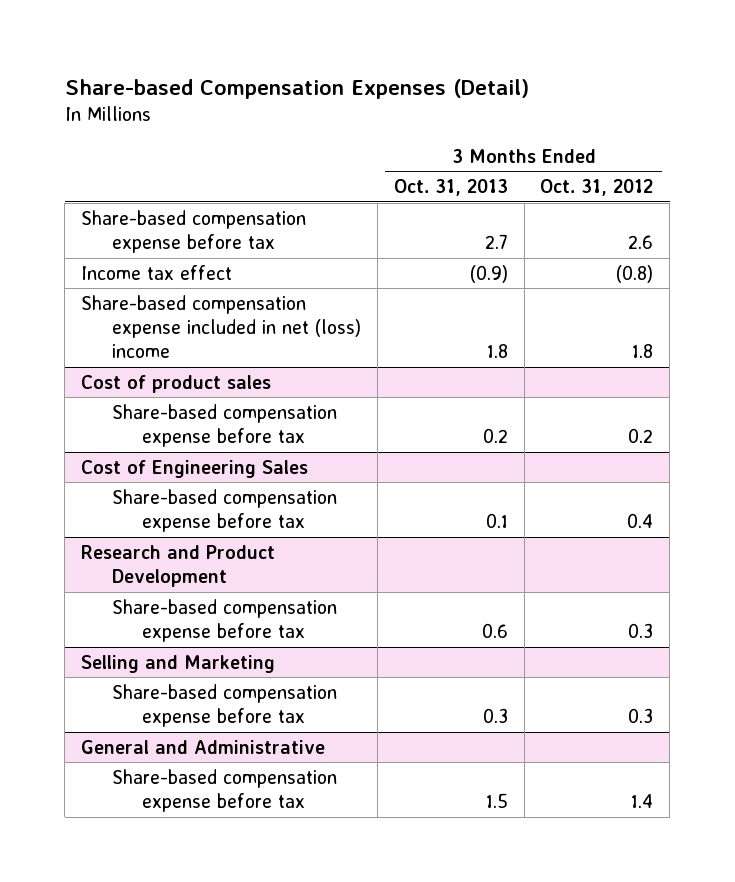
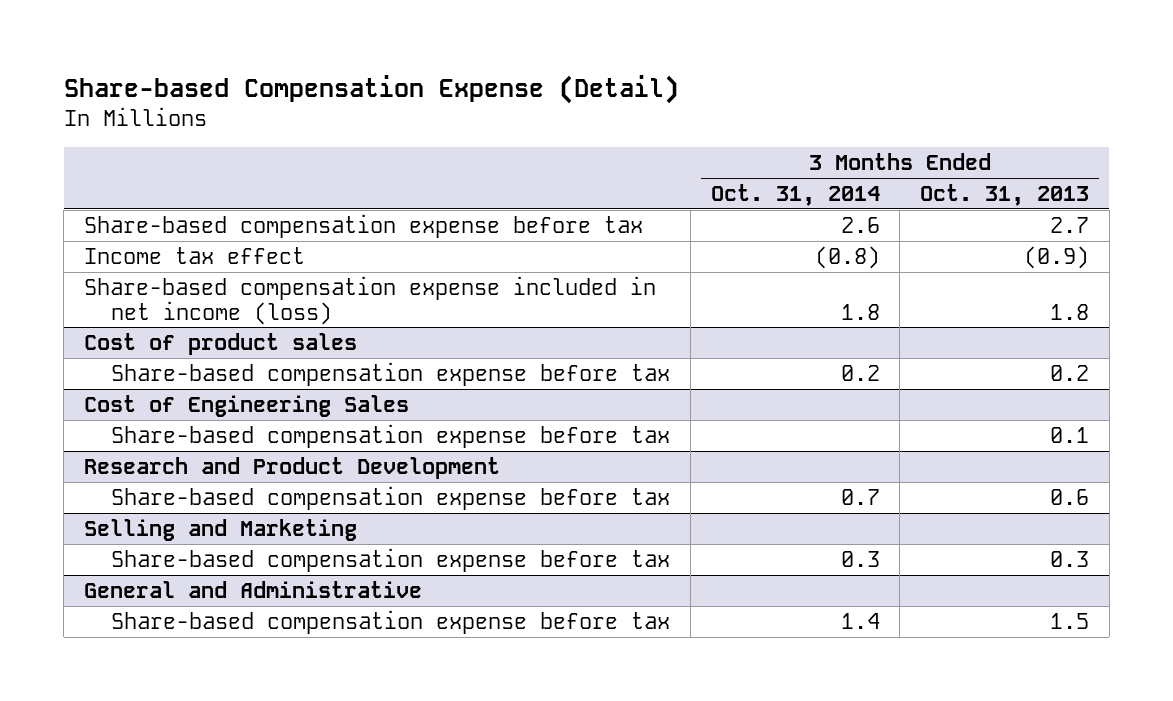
- Share-based Compensation Expenses (Detail)
+ Share-based Compensation Expense (Detail)
- | 3 Months Ended Oct. 31, 2013 | 3 Months Ended Oct. 31, 2012
+ | 3 Months Ended Oct. 31, 2014 | 3 Months Ended Oct. 31, 2013
- Share-based compensation expense included in net (loss) income | 1.8 | 1.8
+ Share-based compensation expense included in net income (loss) | 1.8 | 1.8

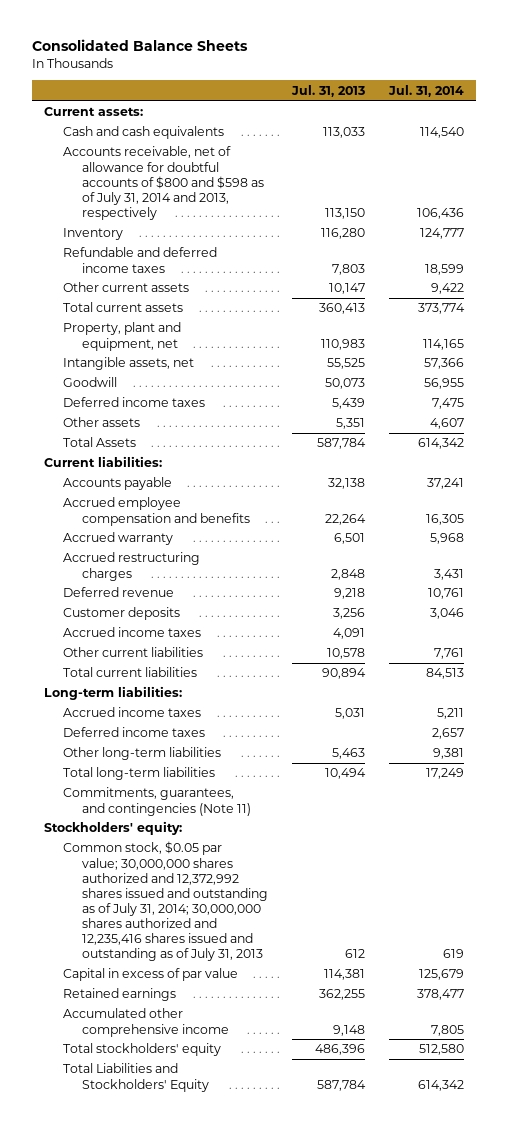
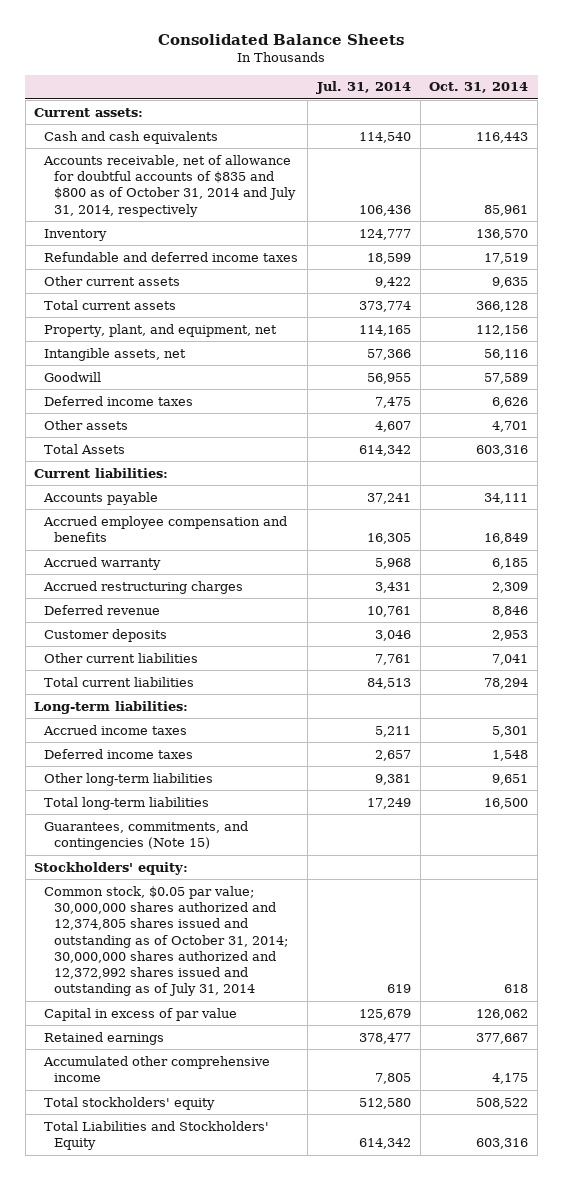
- | Jul. 31, 2013 | Jul. 31, 2014
+ | Jul. 31, 2014 | Oct. 31, 2014
- Accounts receivable, net of allowance for doubtful accounts of $800 and $598 as of July 31, 2014 and 2013, respectively | 113,150 | 106,436
+ Accounts receivable, net of allowance for doubtful accounts of $835 and $800 as of October 31, 2014 and July 31, 2014, respectively | 106,436 | 85,961
- Property, plant and equipment, net | 110,983 | 114,165
+ Property, plant, and equipment, net | 114,165 | 112,156
- Accrued income taxes | 4,091 |
- Commitments, guarantees, and contingencies (Note 11)
+ Guarantees, commitments, and contingencies (Note 15)
- Common stock, $0.05 par value; 30,000,000 shares authorized and 12,372,992 shares issued and outstanding as of July 31, 2014; 30,000,000 shares authorized and 12,235,416 shares issued and outstanding as of July 31, 2013 | 612 | 619
+ Common stock, $0.05 par value; 30,000,000 shares authorized and 12,374,805 shares issued and outstanding as of October 31, 2014; 30,000,000 shares authorized and 12,372,992 shares issued and outstanding as of July 31, 2014 | 619 | 618

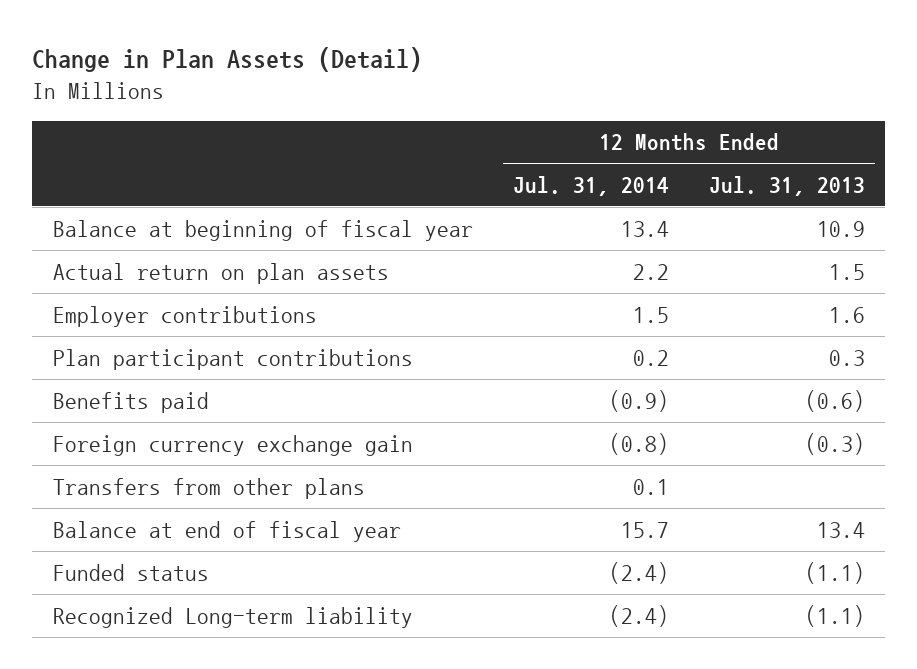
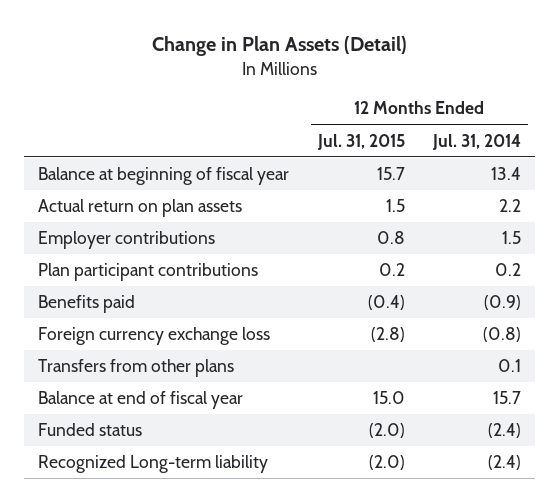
- | 12 Months Ended Jul. 31, 2014 | 12 Months Ended Jul. 31, 2013
+ | 12 Months Ended Jul. 31, 2015 | 12 Months Ended Jul. 31, 2014
- Foreign currency exchange gain | (0.8) | (0.3)
+ Foreign currency exchange loss | (2.8) | (0.8)

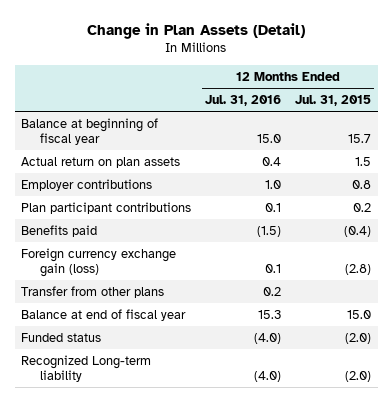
- | 12 Months Ended Jul. 31, 2015 | 12 Months Ended Jul. 31, 2014
+ | 12 Months Ended Jul. 31, 2016 | 12 Months Ended Jul. 31, 2015
- Foreign currency exchange loss | (2.8) | (0.8)
- Transfers from other plans | | 0.1
+ Foreign currency exchange gain (loss) | 0.1 | (2.8)
+ Transfer from other plans | 0.2 |

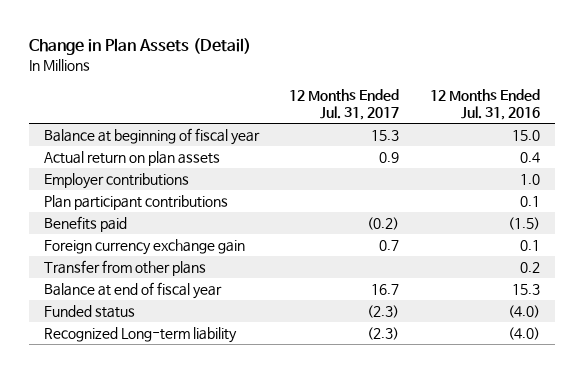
- | 12 Months Ended Jul. 31, 2016 | 12 Months Ended Jul. 31, 2015
+ | 12 Months Ended Jul. 31, 2017 | 12 Months Ended Jul. 31, 2016
- Foreign currency exchange gain (loss) | 0.1 | (2.8)
+ Foreign currency exchange gain | 0.7 | 0.1

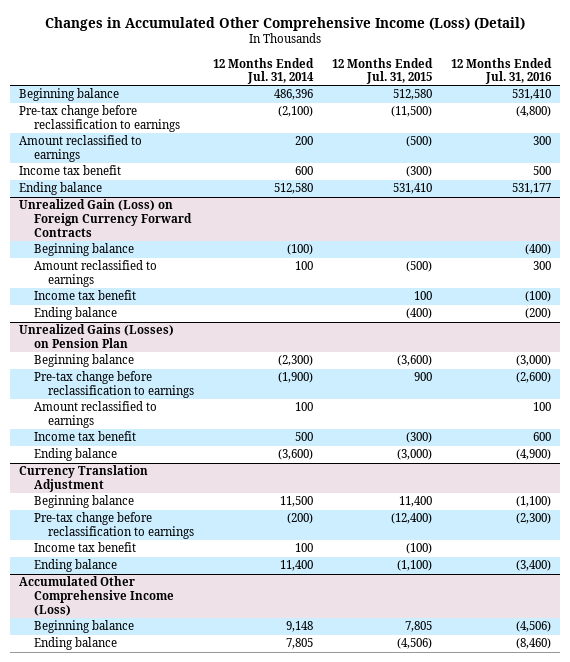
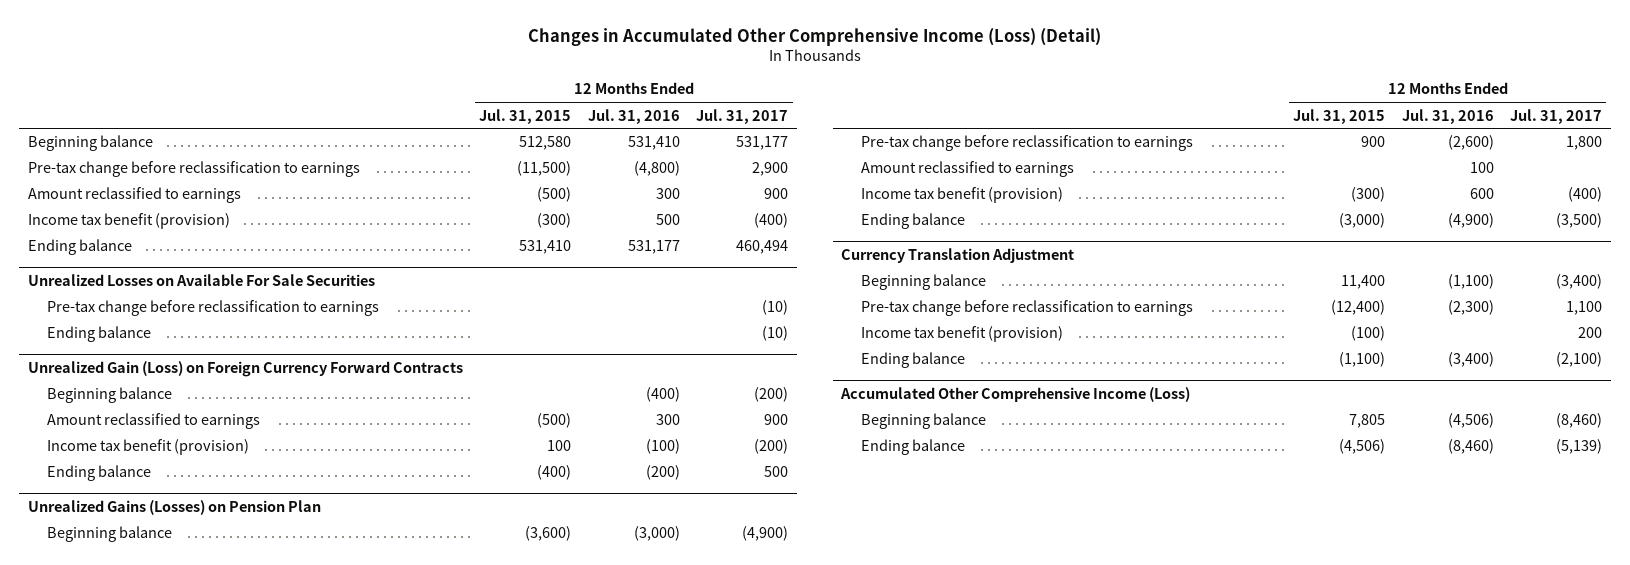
- | 12 Months Ended Jul. 31, 2014 | 12 Months Ended Jul. 31, 2015 | 12 Months Ended Jul. 31, 2016
+ | 12 Months Ended Jul. 31, 2015 | 12 Months Ended Jul. 31, 2016 | 12 Months Ended Jul. 31, 2017
- Income tax benefit | 600 | (300) | 500
+ Income tax benefit (provision) | (300) | 500 | (400)
+ Unrealized Losses on Available For Sale Securities
+ Pre-tax change before reclassification to earnings | | | (10)
+ Ending balance | | | (10)
@ Unrealized Gain (Loss) on Foreign Currency Forward Contracts
- Income tax benefit | | 100 | (100)
+ Income tax benefit (provision) | 100 | (100) | (200)
@ Unrealized Gains (Losses) on Pension Plan
- Income tax benefit | 500 | (300) | 600
+ Income tax benefit (provision) | (300) | 600 | (400)
@ Currency Translation Adjustment
- Income tax benefit | 100 | (100) |
+ Income tax benefit (provision) | (100) | | 200

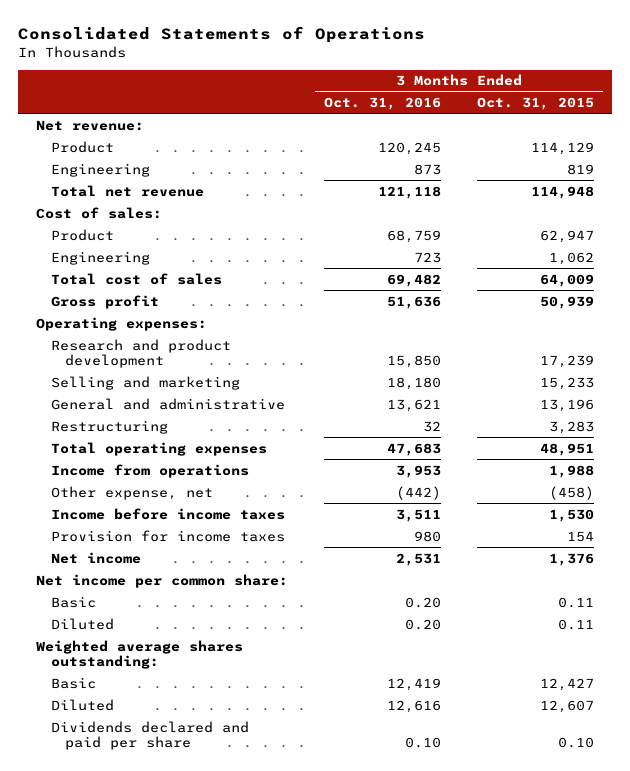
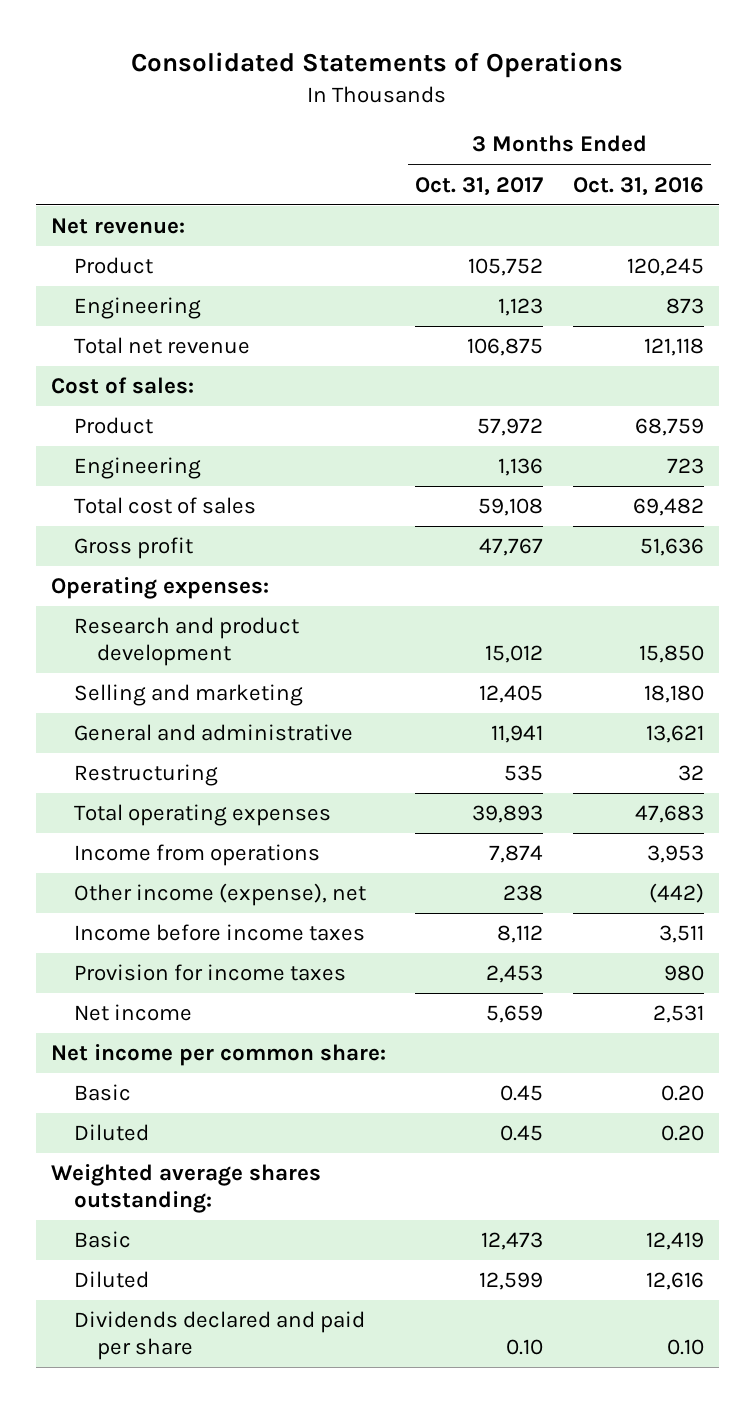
- | 3 Months Ended Oct. 31, 2016 | 3 Months Ended Oct. 31, 2015
+ | 3 Months Ended Oct. 31, 2017 | 3 Months Ended Oct. 31, 2016
- Other expense, net | (442) | (458)
+ Other income (expense), net | 238 | (442)

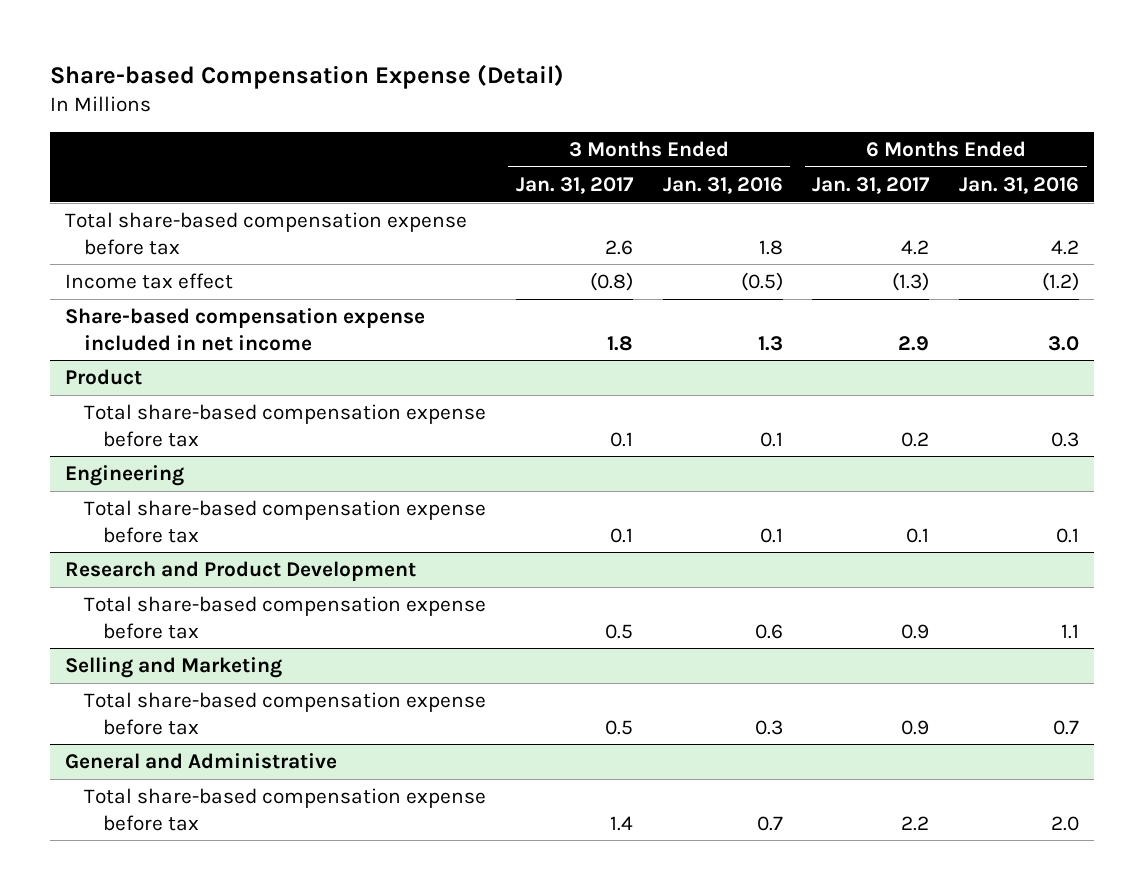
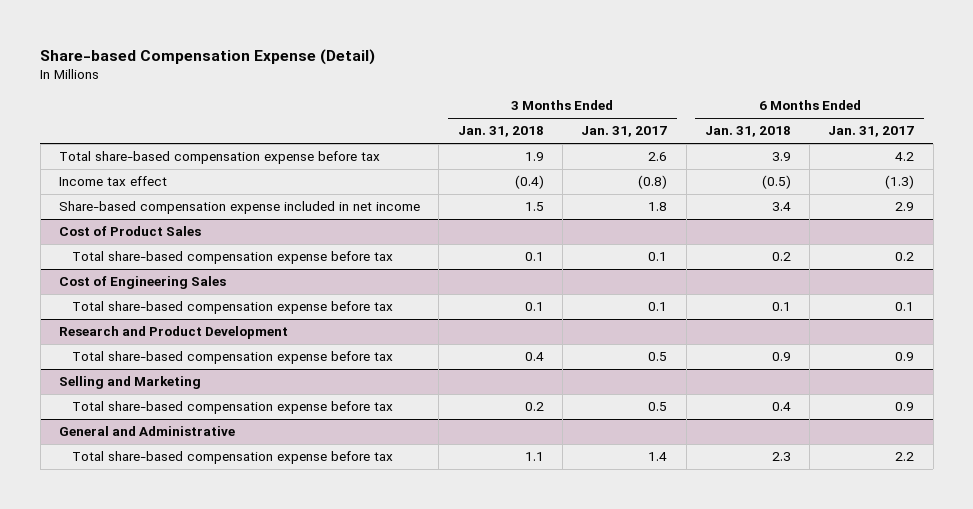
- | 3 Months Ended Jan. 31, 2017 | 3 Months Ended Jan. 31, 2016 | 6 Months Ended Jan. 31, 2017 | 6 Months Ended Jan. 31, 2016
+ | 3 Months Ended Jan. 31, 2018 | 3 Months Ended Jan. 31, 2017 | 6 Months Ended Jan. 31, 2018 | 6 Months Ended Jan. 31, 2017
- Product
+ Cost of Product Sales
- Engineering
+ Cost of Engineering Sales

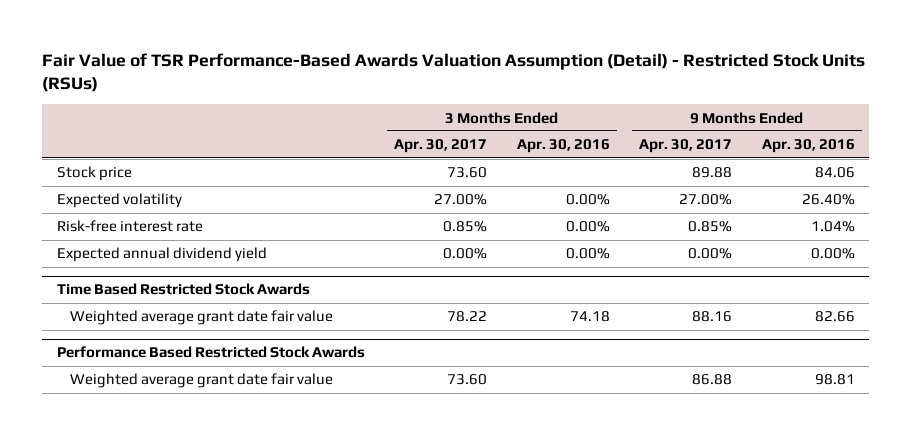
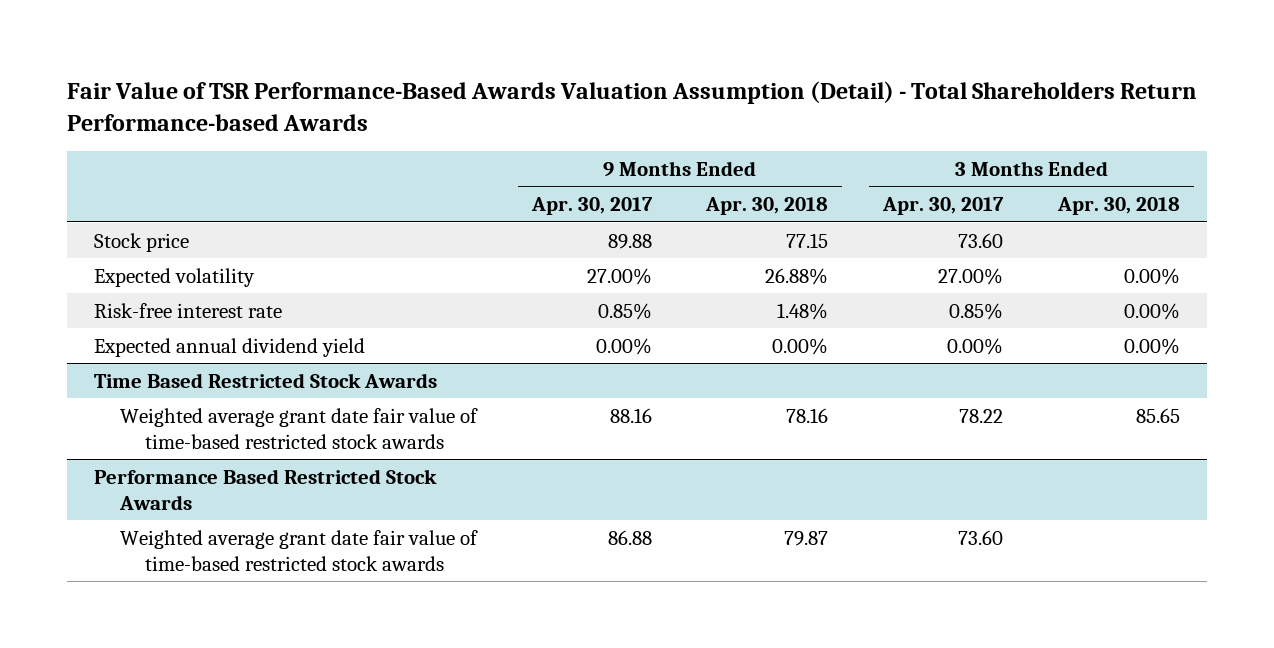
- Fair Value of TSR Performance-Based Awards Valuation Assumption (Detail) - Restricted Stock Units (RSUs)
+ Fair Value of TSR Performance-Based Awards Valuation Assumption (Detail) - Total Shareholders Return Performance-based Awards
- | 3 Months Ended Apr. 30, 2017 | 3 Months Ended Apr. 30, 2016 | 9 Months Ended Apr. 30, 2017 | 9 Months Ended Apr. 30, 2016
+ | 9 Months Ended Apr. 30, 2017 | 9 Months Ended Apr. 30, 2018 | 3 Months Ended Apr. 30, 2017 | 3 Months Ended Apr. 30, 2018
@ Time Based Restricted Stock Awards
- Weighted average grant date fair value | 78.22 | 74.18 | 88.16 | 82.66
+ Weighted average grant date fair value of time-based restricted stock awards | 88.16 | 78.16 | 78.22 | 85.65
@ Performance Based Restricted Stock Awards
- Weighted average grant date fair value | 73.60 | | 86.88 | 98.81
+ Weighted average grant date fair value of time-based restricted stock awards | 86.88 | 79.87 | 73.60 |

